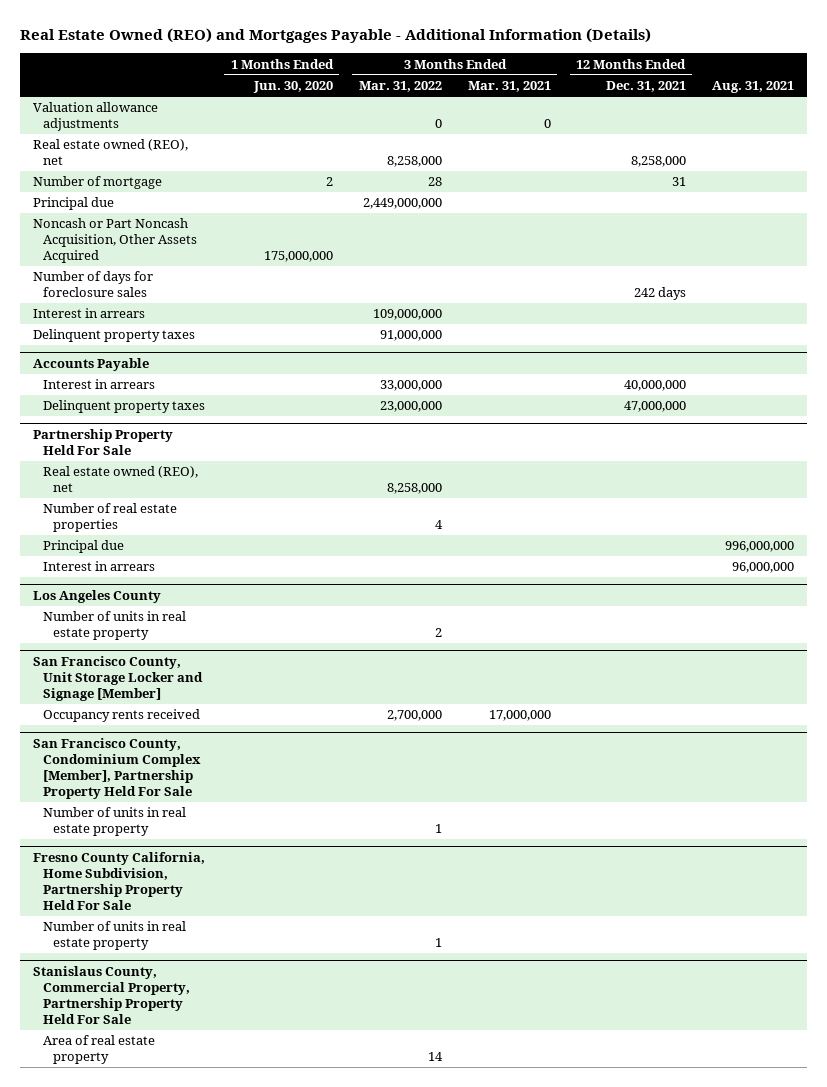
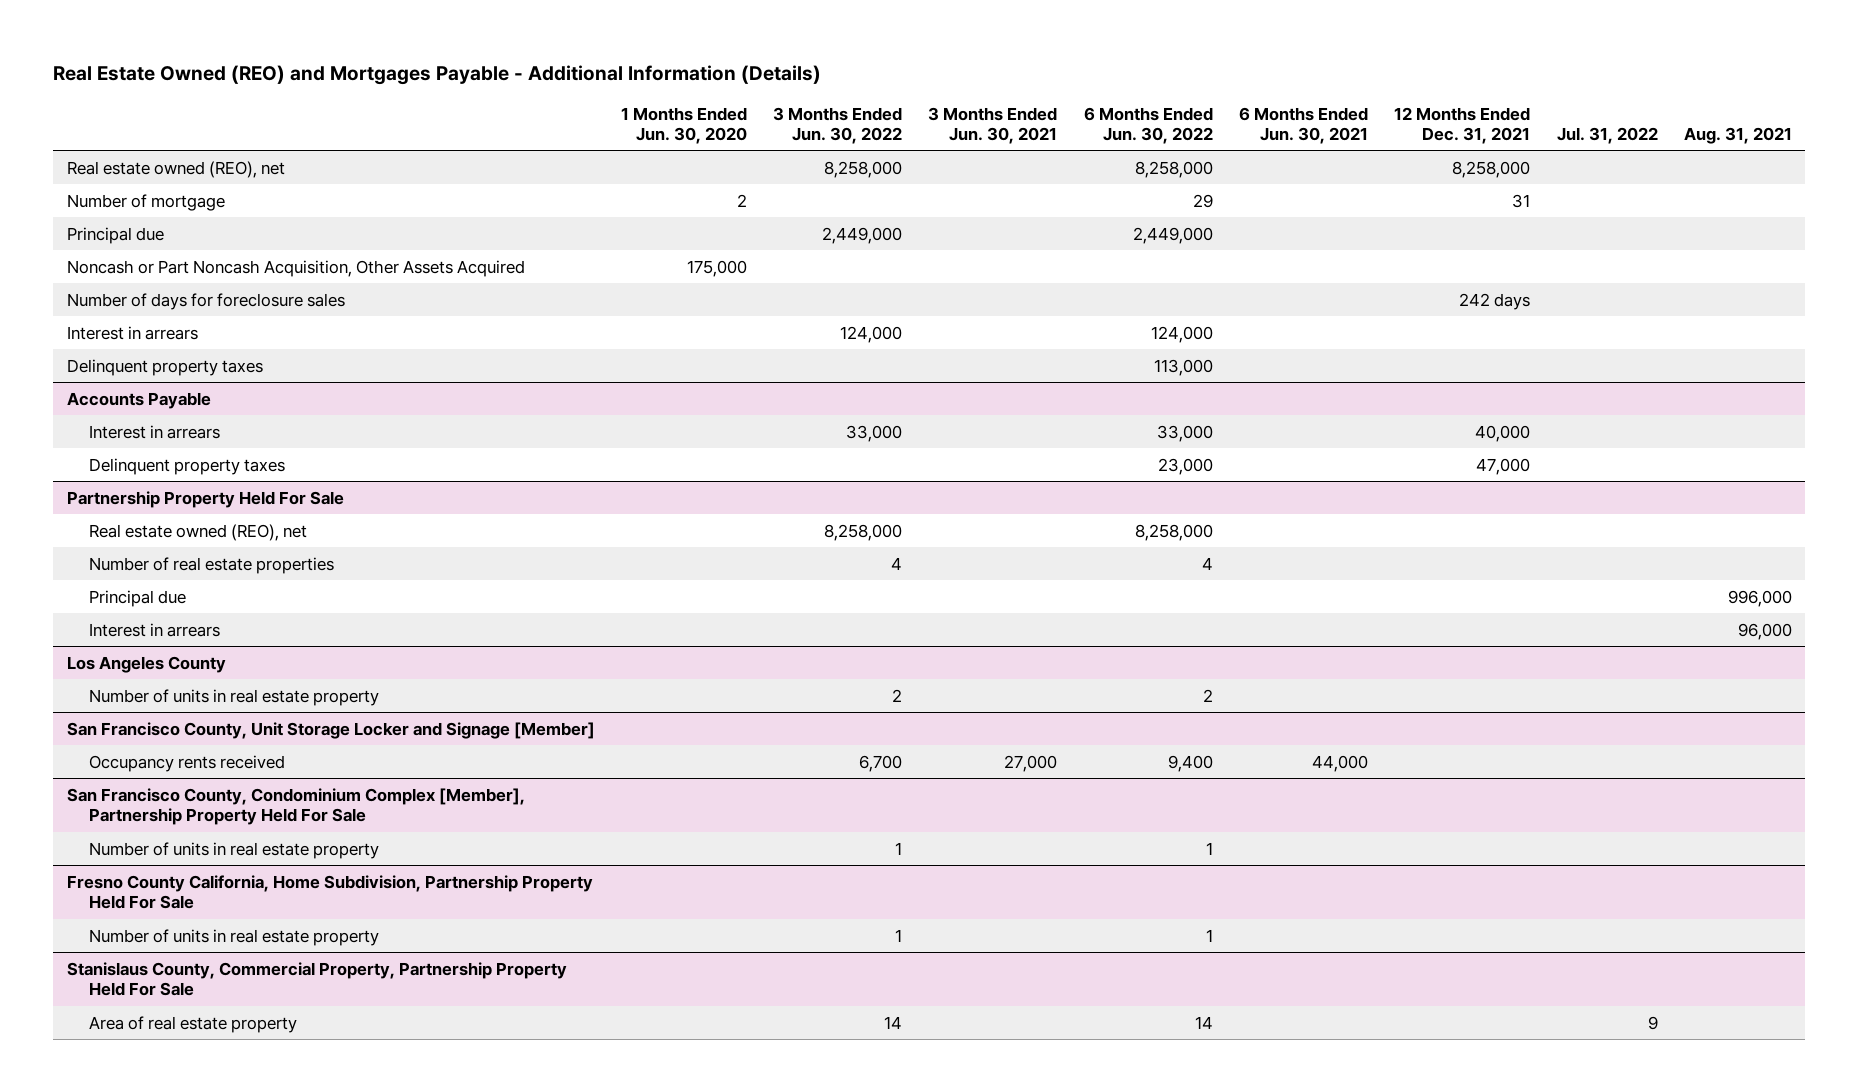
- | 1 Months Ended Jun. 30, 2020 | 3 Months Ended Mar. 31, 2022 | 3 Months Ended Mar. 31, 2021 | 12 Months Ended Dec. 31, 2021 | Aug. 31, 2021
+ | 1 Months Ended Jun. 30, 2020 | 3 Months Ended Jun. 30, 2022 | 3 Months Ended Jun. 30, 2021 | 6 Months Ended Jun. 30, 2022 | 6 Months Ended Jun. 30, 2021 | 12 Months Ended Dec. 31, 2021 | Jul. 31, 2022 | Aug. 31, 2021
- Valuation allowance adjustments | | 0 | 0 | |
- Noncash or Part Noncash Acquisition, Other Assets Acquired | 175,000,000 | | | |
+ Noncash or Part Noncash Acquisition, Other Assets Acquired | 175,000 | | | | | | |
@ Accounts Payable
- Interest in arrears | | 33,000,000 | | 40,000,000 |
- Delinquent property taxes | | 23,000,000 | | 47,000,000 |
+ Interest in arrears | | 33,000 | | 33,000 | | 40,000 | |
+ Delinquent property taxes | | | | 23,000 | | 47,000 | |
@ Partnership Property Held For Sale
- Principal due | | | | | 996,000,000
- Interest in arrears | | | | | 96,000,000
+ Principal due | | | | | | | | 996,000
+ Interest in arrears | | | | | | | | 96,000

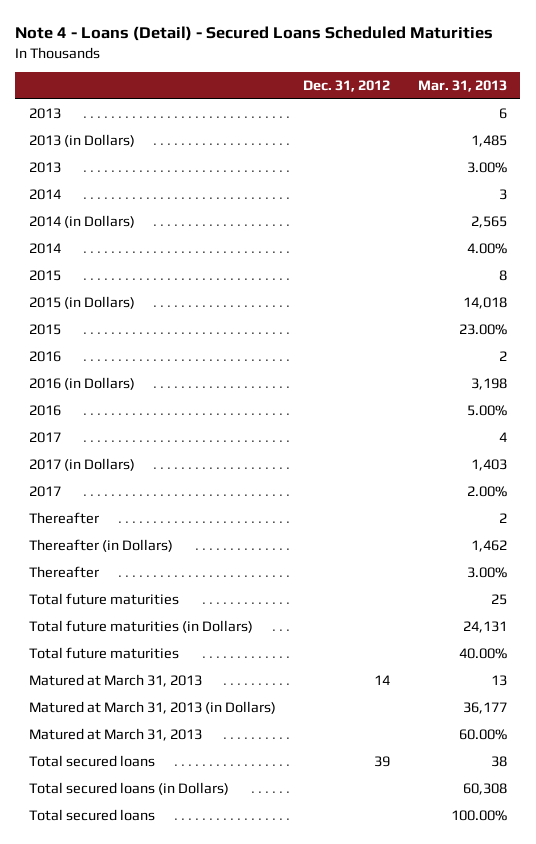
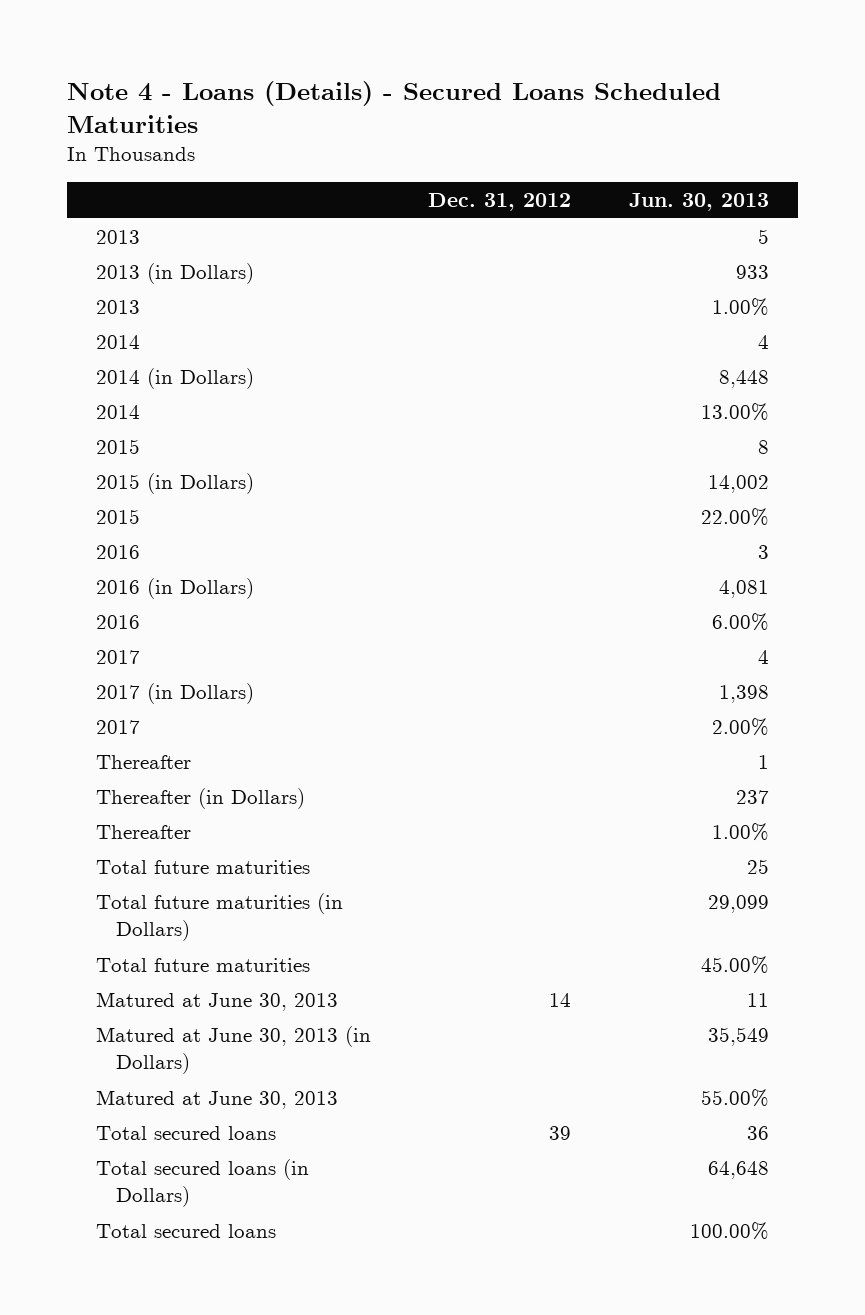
- Note 4 - Loans (Detail) - Secured Loans Scheduled Maturities
+ Note 4 - Loans (Details) - Secured Loans Scheduled Maturities
- | Dec. 31, 2012 | Mar. 31, 2013
+ | Dec. 31, 2012 | Jun. 30, 2013
- Matured at March 31, 2013 | 14 | 13
- Matured at March 31, 2013 (in Dollars) | | 36,177
- Matured at March 31, 2013 | | 60.00%
+ Matured at June 30, 2013 | 14 | 11
+ Matured at June 30, 2013 (in Dollars) | | 35,549
+ Matured at June 30, 2013 | | 55.00%

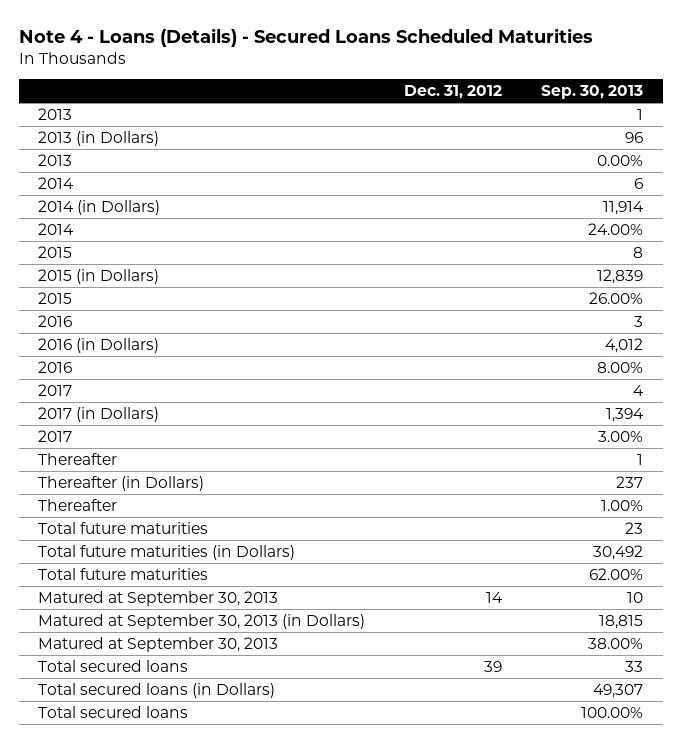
- | Dec. 31, 2012 | Jun. 30, 2013
+ | Dec. 31, 2012 | Sep. 30, 2013
- Matured at June 30, 2013 | 14 | 11
- Matured at June 30, 2013 (in Dollars) | | 35,549
- Matured at June 30, 2013 | | 55.00%
+ Matured at September 30, 2013 | 14 | 10
+ Matured at September 30, 2013 (in Dollars) | | 18,815
+ Matured at September 30, 2013 | | 38.00%

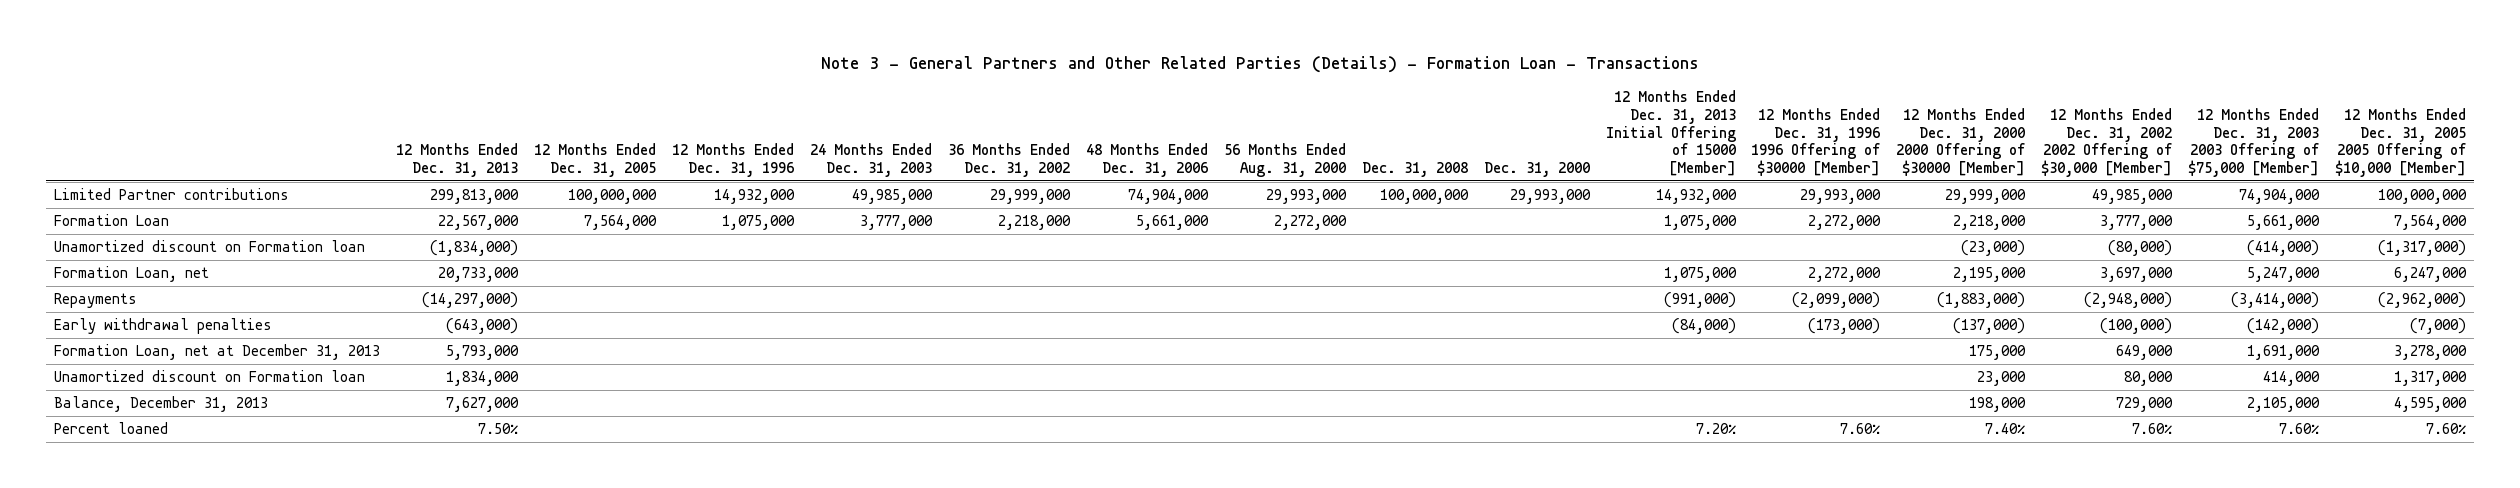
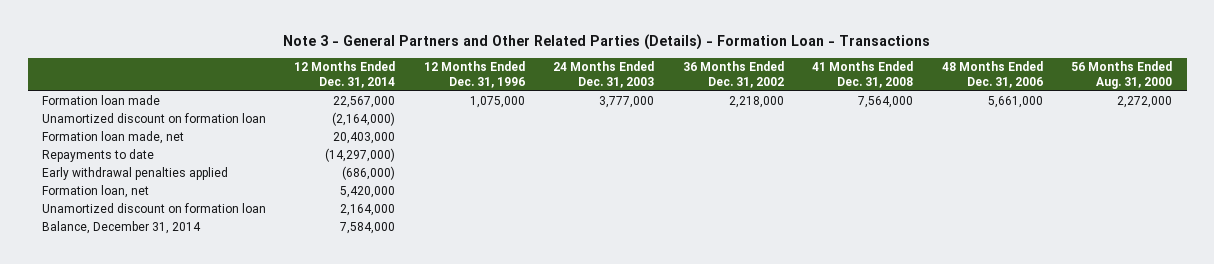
- | 12 Months Ended Dec. 31, 2013 | 12 Months Ended Dec. 31, 2005 | 12 Months Ended Dec. 31, 1996 | 24 Months Ended Dec. 31, 2003 | 36 Months Ended Dec. 31, 2002 | 48 Months Ended Dec. 31, 2006 | 56 Months Ended Aug. 31, 2000 | Dec. 31, 2008 | Dec. 31, 2000 | 12 Months Ended Dec. 31, 2013 Initial Offering of 15000 [Member] | 12 Months Ended Dec. 31, 1996 1996 Offering of $30000 [Member] | 12 Months Ended Dec. 31, 2000 2000 Offering of $30000 [Member] | 12 Months Ended Dec. 31, 2002 2002 Offering of $30,000 [Member] | 12 Months Ended Dec. 31, 2003 2003 Offering of $75,000 [Member] | 12 Months Ended Dec. 31, 2005 2005 Offering of $10,000 [Member]
+ | 12 Months Ended Dec. 31, 2014 | 12 Months Ended Dec. 31, 1996 | 24 Months Ended Dec. 31, 2003 | 36 Months Ended Dec. 31, 2002 | 41 Months Ended Dec. 31, 2008 | 48 Months Ended Dec. 31, 2006 | 56 Months Ended Aug. 31, 2000
- Limited Partner contributions | 299,813,000 | 100,000,000 | 14,932,000 | 49,985,000 | 29,999,000 | 74,904,000 | 29,993,000 | 100,000,000 | 29,993,000 | 14,932,000 | 29,993,000 | 29,999,000 | 49,985,000 | 74,904,000 | 100,000,000
- Formation Loan | 22,567,000 | 7,564,000 | 1,075,000 | 3,777,000 | 2,218,000 | 5,661,000 | 2,272,000 | | | 1,075,000 | 2,272,000 | 2,218,000 | 3,777,000 | 5,661,000 | 7,564,000
- Unamortized discount on Formation loan | (1,834,000) | | | | | | | | | | | (23,000) | (80,000) | (414,000) | (1,317,000)
- Formation Loan, net | 20,733,000 | | | | | | | | | 1,075,000 | 2,272,000 | 2,195,000 | 3,697,000 | 5,247,000 | 6,247,000
- Repayments | (14,297,000) | | | | | | | | | (991,000) | (2,099,000) | (1,883,000) | (2,948,000) | (3,414,000) | (2,962,000)
- Early withdrawal penalties | (643,000) | | | | | | | | | (84,000) | (173,000) | (137,000) | (100,000) | (142,000) | (7,000)
- Formation Loan, net at December 31, 2013 | 5,793,000 | | | | | | | | | | | 175,000 | 649,000 | 1,691,000 | 3,278,000
- Unamortized discount on Formation loan | 1,834,000 | | | | | | | | | | | 23,000 | 80,000 | 414,000 | 1,317,000
- Balance, December 31, 2013 | 7,627,000 | | | | | | | | | | | 198,000 | 729,000 | 2,105,000 | 4,595,000
- Percent loaned | 7.50% | | | | | | | | | 7.20% | 7.60% | 7.40% | 7.60% | 7.60% | 7.60%
+ Formation loan made | 22,567,000 | 1,075,000 | 3,777,000 | 2,218,000 | 7,564,000 | 5,661,000 | 2,272,000
+ Unamortized discount on formation loan | (2,164,000) | | | | | |
+ Formation loan made, net | 20,403,000 | | | | | |
+ Repayments to date | (14,297,000) | | | | | |
+ Early withdrawal penalties applied | (686,000) | | | | | |
+ Formation loan, net | 5,420,000 | | | | | |
+ Unamortized discount on formation loan | 2,164,000 | | | | | |
+ Balance, December 31, 2014 | 7,584,000 | | | | | |

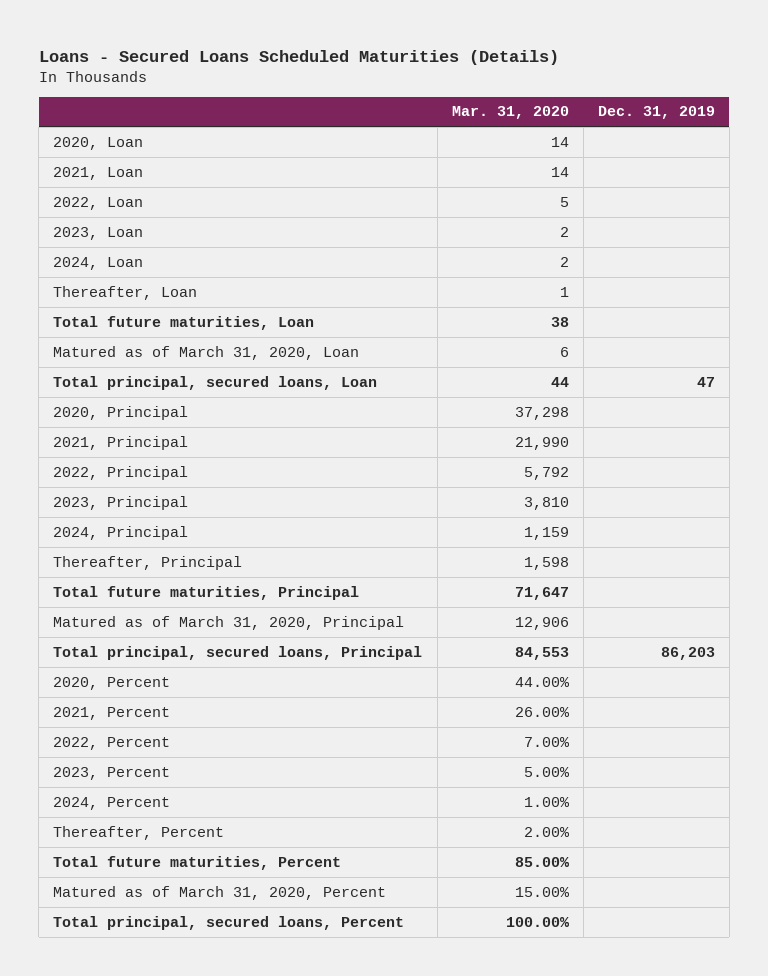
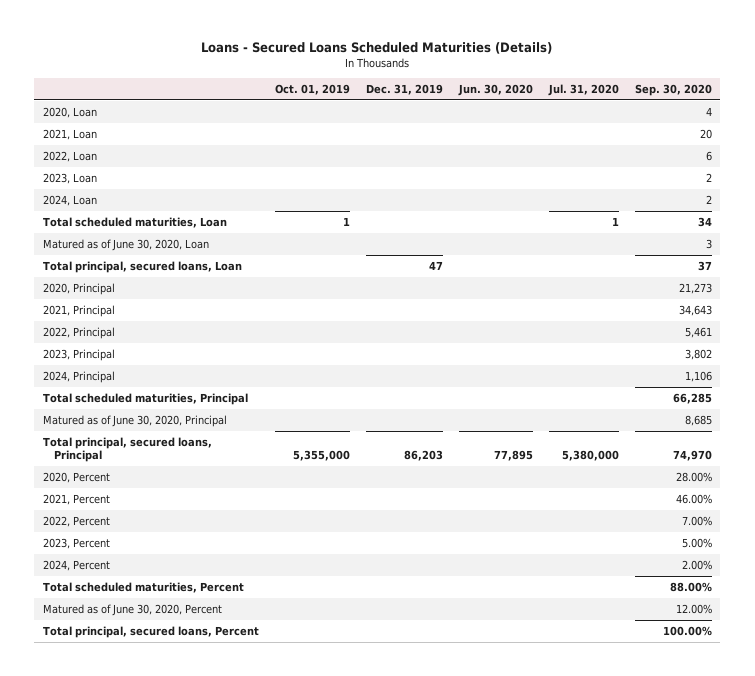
- | Mar. 31, 2020 | Dec. 31, 2019
+ | Oct. 01, 2019 | Dec. 31, 2019 | Jun. 30, 2020 | Jul. 31, 2020 | Sep. 30, 2020
- Thereafter, Loan | 1 |
- Total future maturities, Loan | 38 |
- Matured as of March 31, 2020, Loan | 6 |
+ Total scheduled maturities, Loan | 1 | | | 1 | 34
+ Matured as of June 30, 2020, Loan | | | | | 3
- Thereafter, Principal | 1,598 |
- Total future maturities, Principal | 71,647 |
- Matured as of March 31, 2020, Principal | 12,906 |
+ Total scheduled maturities, Principal | | | | | 66,285
+ Matured as of June 30, 2020, Principal | | | | | 8,685
- Thereafter, Percent | 2.00% |
- Total future maturities, Percent | 85.00% |
- Matured as of March 31, 2020, Percent | 15.00% |
+ Total scheduled maturities, Percent | | | | | 88.00%
+ Matured as of June 30, 2020, Percent | | | | | 12.00%

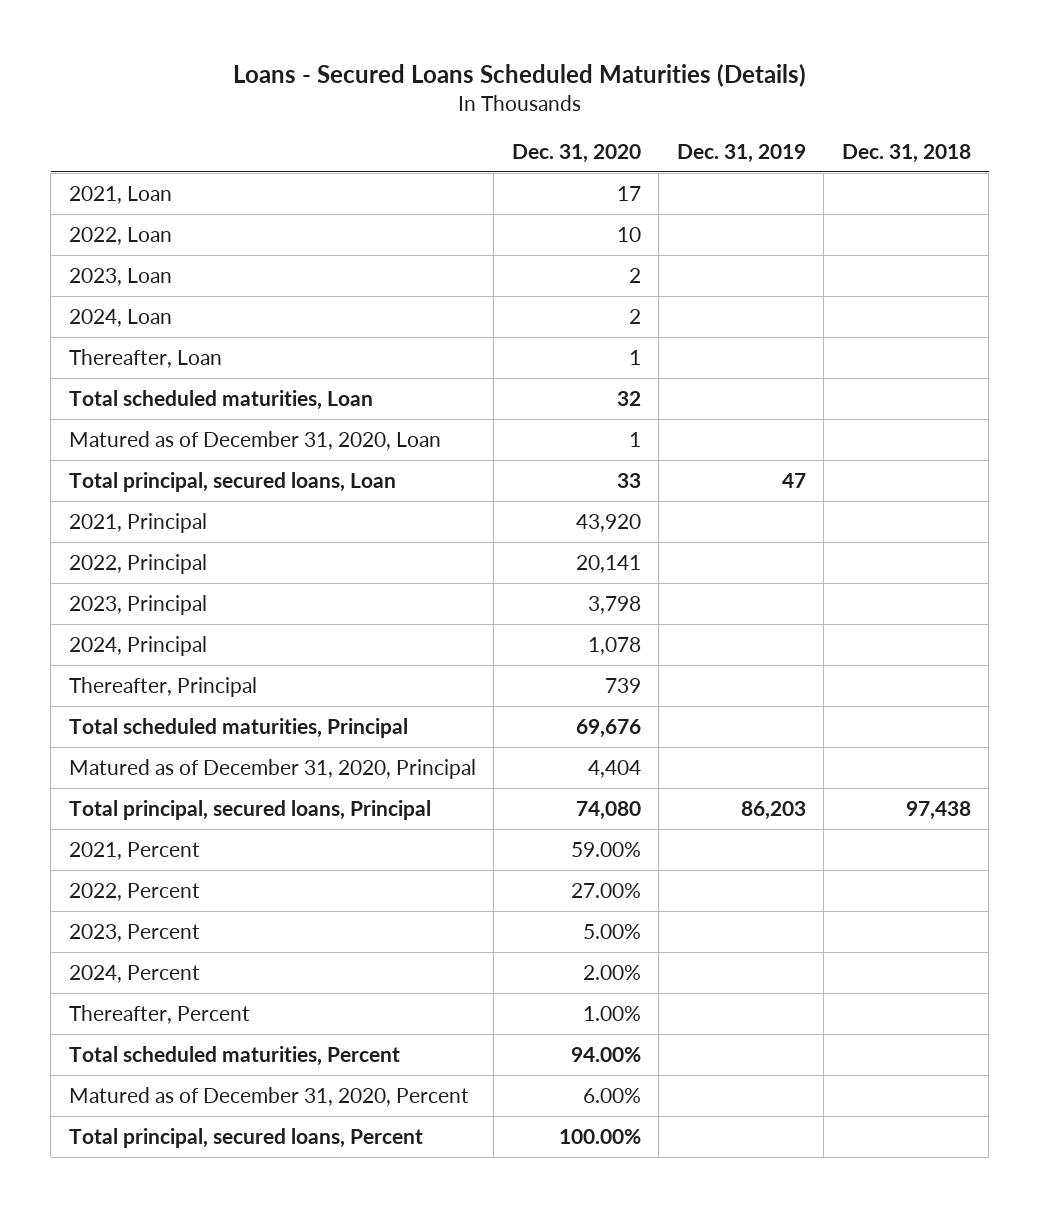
- | Oct. 01, 2019 | Dec. 31, 2019 | Jun. 30, 2020 | Jul. 31, 2020 | Sep. 30, 2020
+ | Dec. 31, 2020 | Dec. 31, 2019 | Dec. 31, 2018
- 2020, Loan | | | | | 4
+ Thereafter, Loan | 1 | |
- Matured as of June 30, 2020, Loan | | | | | 3
+ Matured as of December 31, 2020, Loan | 1 | |
- 2020, Principal | | | | | 21,273
+ Thereafter, Principal | 739 | |
- Matured as of June 30, 2020, Principal | | | | | 8,685
+ Matured as of December 31, 2020, Principal | 4,404 | |
- 2020, Percent | | | | | 28.00%
+ Thereafter, Percent | 1.00% | |
- Matured as of June 30, 2020, Percent | | | | | 12.00%
+ Matured as of December 31, 2020, Percent | 6.00% | |

